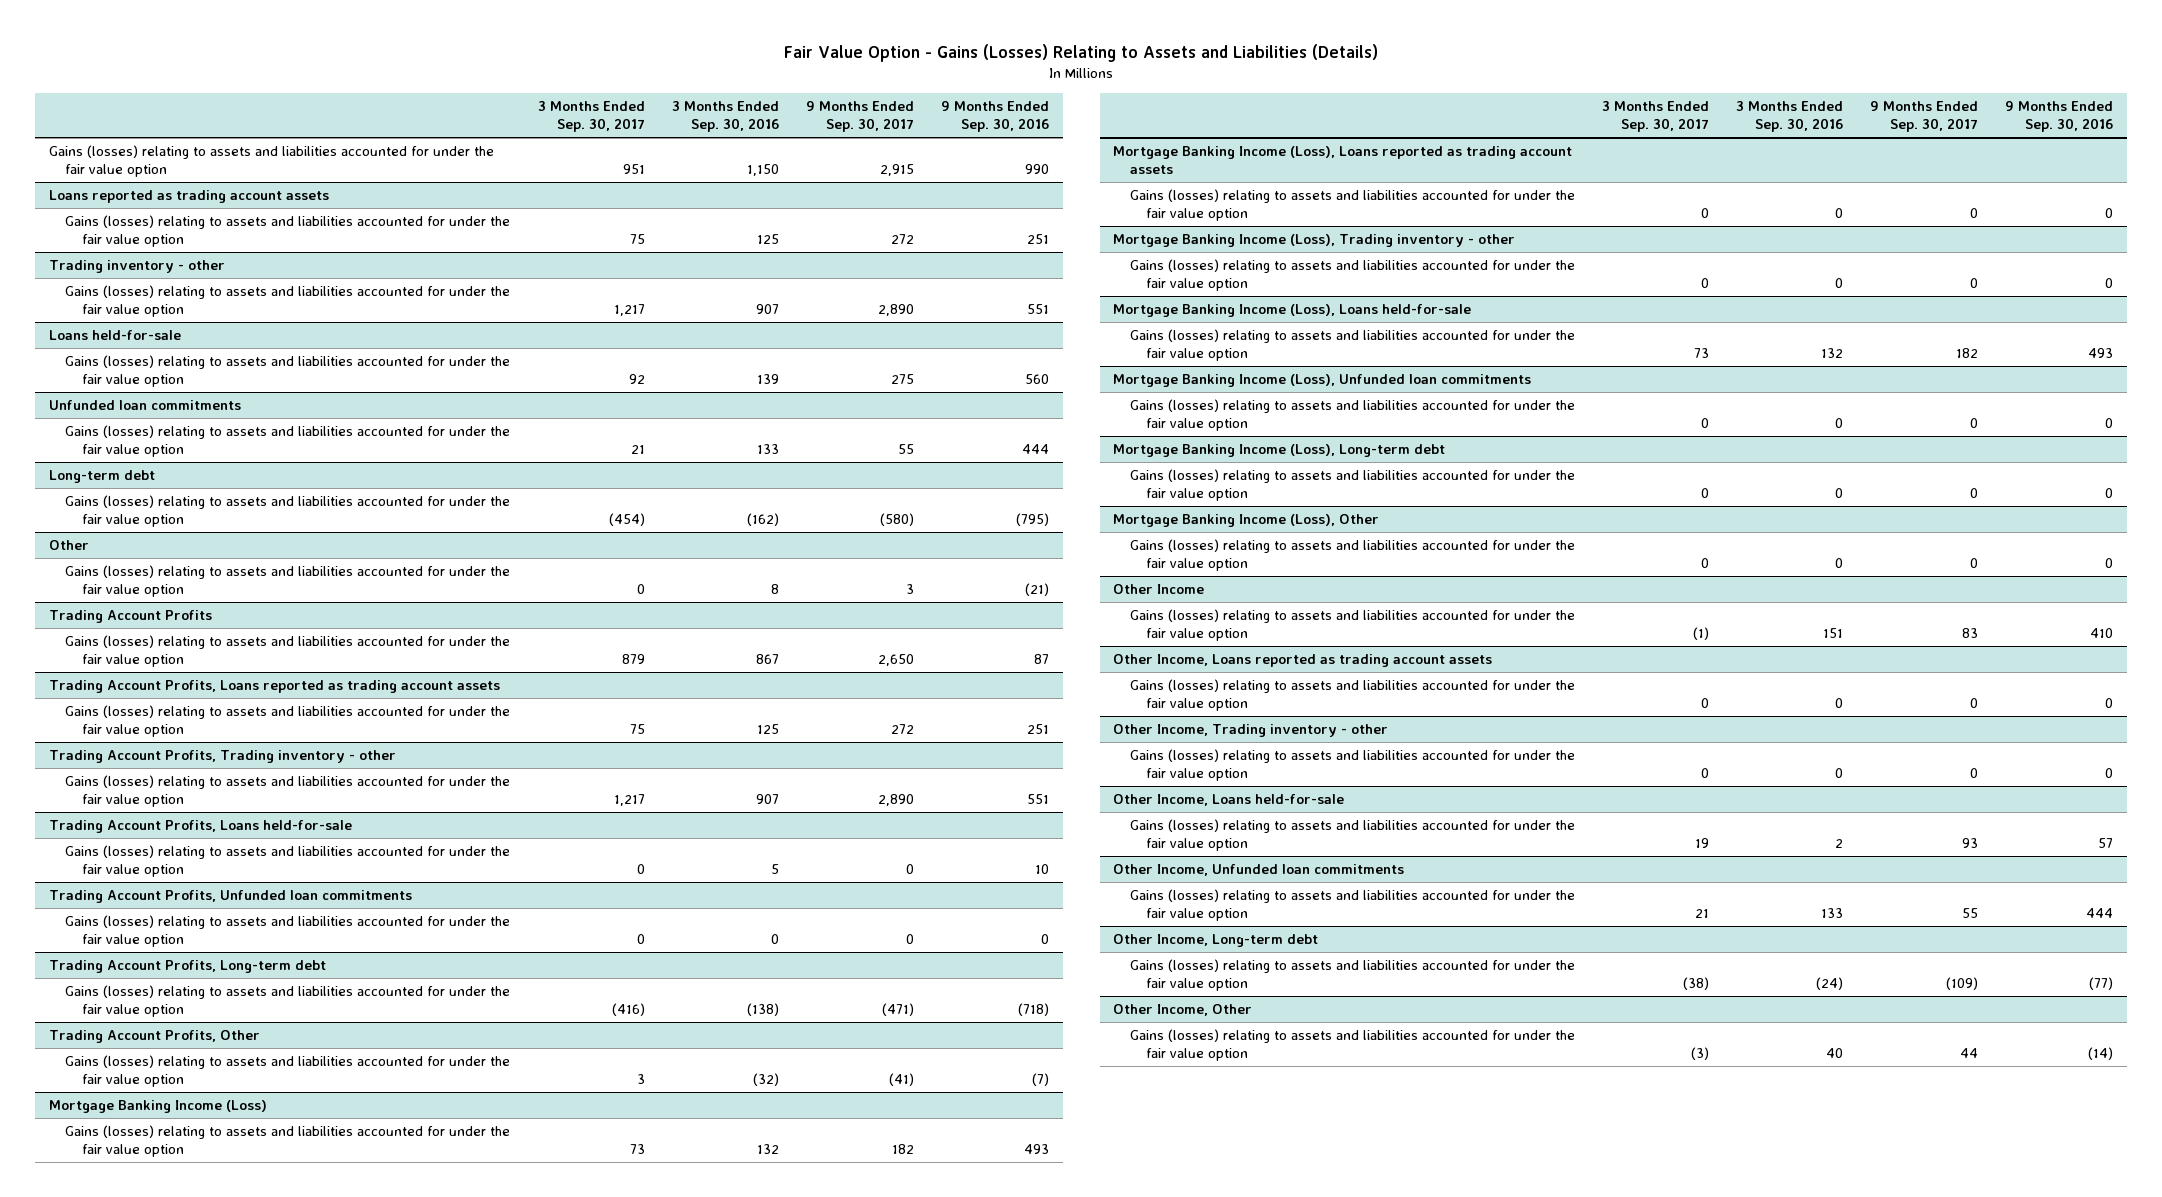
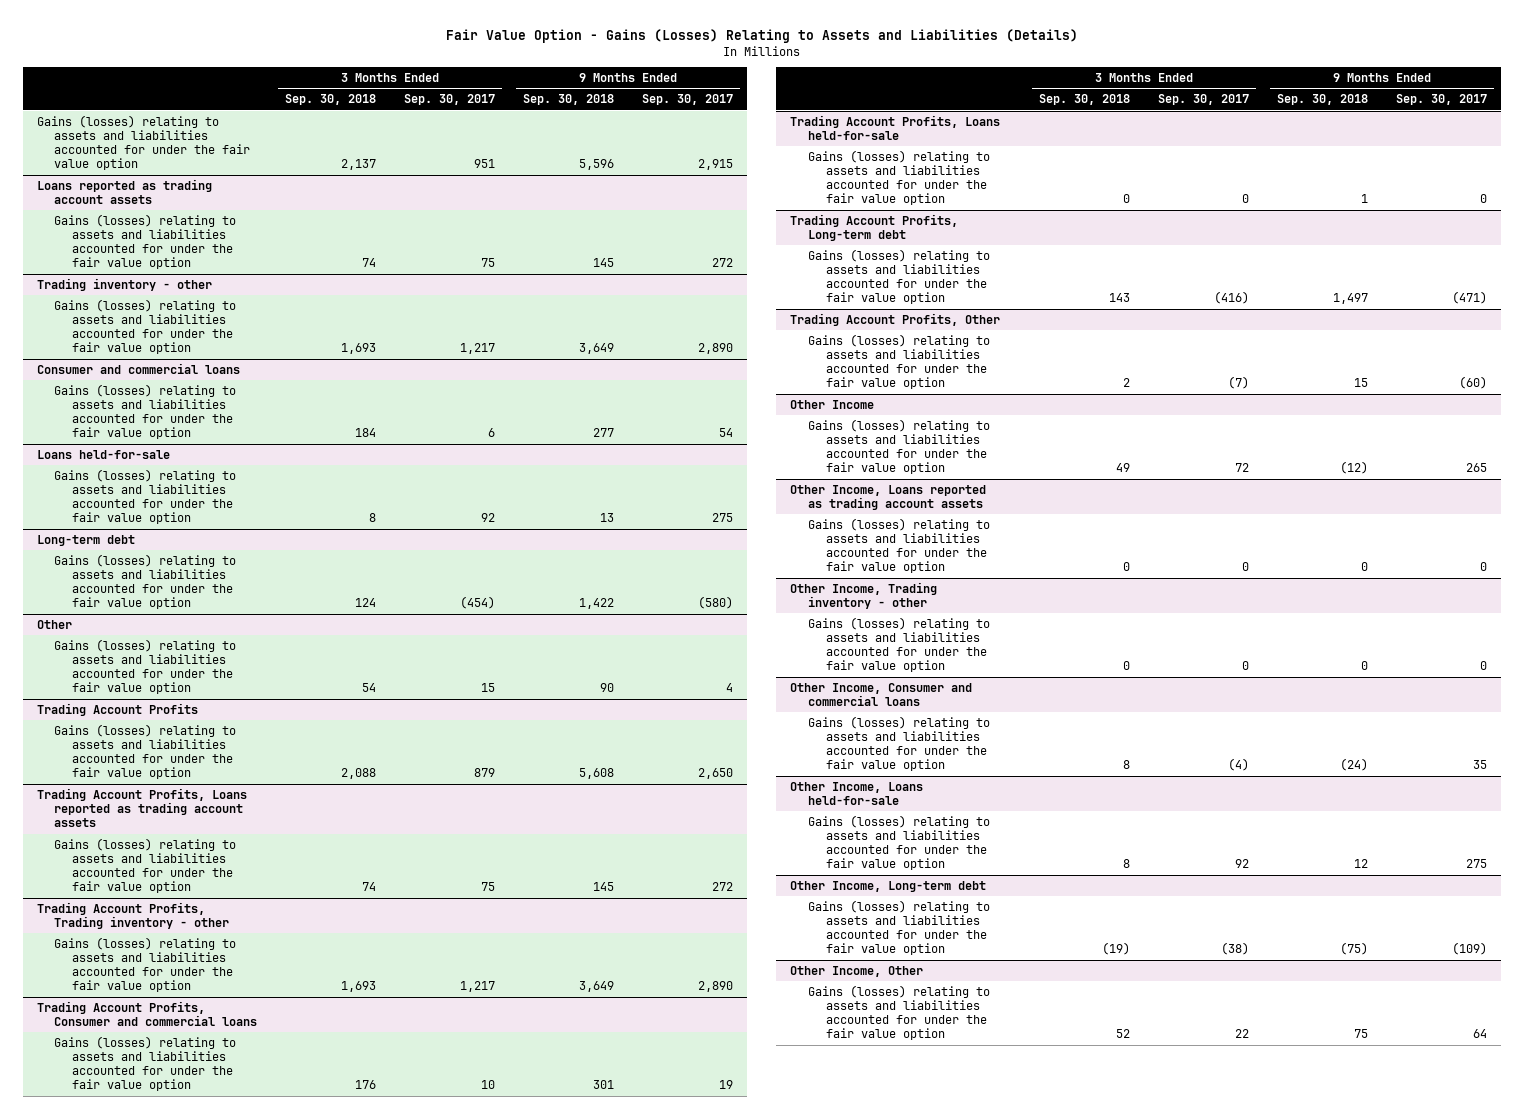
- | 3 Months Ended Sep. 30, 2017 | 3 Months Ended Sep. 30, 2016 | 9 Months Ended Sep. 30, 2017 | 9 Months Ended Sep. 30, 2016
+ | 3 Months Ended Sep. 30, 2018 | 3 Months Ended Sep. 30, 2017 | 9 Months Ended Sep. 30, 2018 | 9 Months Ended Sep. 30, 2017
+ Consumer and commercial loans
+ Gains (losses) relating to assets and liabilities accounted for under the fair value option | 184 | 6 | 277 | 54
- Unfunded loan commitments
- Gains (losses) relating to assets and liabilities accounted for under the fair value option | 21 | 133 | 55 | 444
@ Other
- Gains (losses) relating to assets and liabilities accounted for under the fair value option | 0 | 8 | 3 | (21)
+ Gains (losses) relating to assets and liabilities accounted for under the fair value option | 54 | 15 | 90 | 4
+ Trading Account Profits, Consumer and commercial loans
+ Gains (losses) relating to assets and liabilities accounted for under the fair value option | 176 | 10 | 301 | 19
- Trading Account Profits, Unfunded loan commitments
- Gains (losses) relating to assets and liabilities accounted for under the fair value option | 0 | 0 | 0 | 0
@ Trading Account Profits, Other
- Gains (losses) relating to assets and liabilities accounted for under the fair value option | 3 | (32) | (41) | (7)
- Mortgage Banking Income (Loss)
- Gains (losses) relating to assets and liabilities accounted for under the fair value option | 73 | 132 | 182 | 493
- Mortgage Banking Income (Loss), Loans reported as trading account assets
- Gains (losses) relating to assets and liabilities accounted for under the fair value option | 0 | 0 | 0 | 0
- Mortgage Banking Income (Loss), Trading inventory - other
- Gains (losses) relating to assets and liabilities accounted for under the fair value option | 0 | 0 | 0 | 0
- Mortgage Banking Income (Loss), Loans held-for-sale
- Gains (losses) relating to assets and liabilities accounted for under the fair value option | 73 | 132 | 182 | 493
- Mortgage Banking Income (Loss), Unfunded loan commitments
- Gains (losses) relating to assets and liabilities accounted for under the fair value option | 0 | 0 | 0 | 0
- Mortgage Banking Income (Loss), Long-term debt
- Gains (losses) relating to assets and liabilities accounted for under the fair value option | 0 | 0 | 0 | 0
- Mortgage Banking Income (Loss), Other
- Gains (losses) relating to assets and liabilities accounted for under the fair value option | 0 | 0 | 0 | 0
@ Trading Account Profits, Other
+ Gains (losses) relating to assets and liabilities accounted for under the fair value option | 2 | (7) | 15 | (60)
@ Other Income
- Gains (losses) relating to assets and liabilities accounted for under the fair value option | (1) | 151 | 83 | 410
+ Gains (losses) relating to assets and liabilities accounted for under the fair value option | 49 | 72 | (12) | 265
+ Other Income, Consumer and commercial loans
+ Gains (losses) relating to assets and liabilities accounted for under the fair value option | 8 | (4) | (24) | 35
@ Other Income, Loans held-for-sale
- Gains (losses) relating to assets and liabilities accounted for under the fair value option | 19 | 2 | 93 | 57
- Other Income, Unfunded loan commitments
- Gains (losses) relating to assets and liabilities accounted for under the fair value option | 21 | 133 | 55 | 444
@ Other Income, Loans held-for-sale
+ Gains (losses) relating to assets and liabilities accounted for under the fair value option | 8 | 92 | 12 | 275
@ Other Income, Other
- Gains (losses) relating to assets and liabilities accounted for under the fair value option | (3) | 40 | 44 | (14)
+ Gains (losses) relating to assets and liabilities accounted for under the fair value option | 52 | 22 | 75 | 64

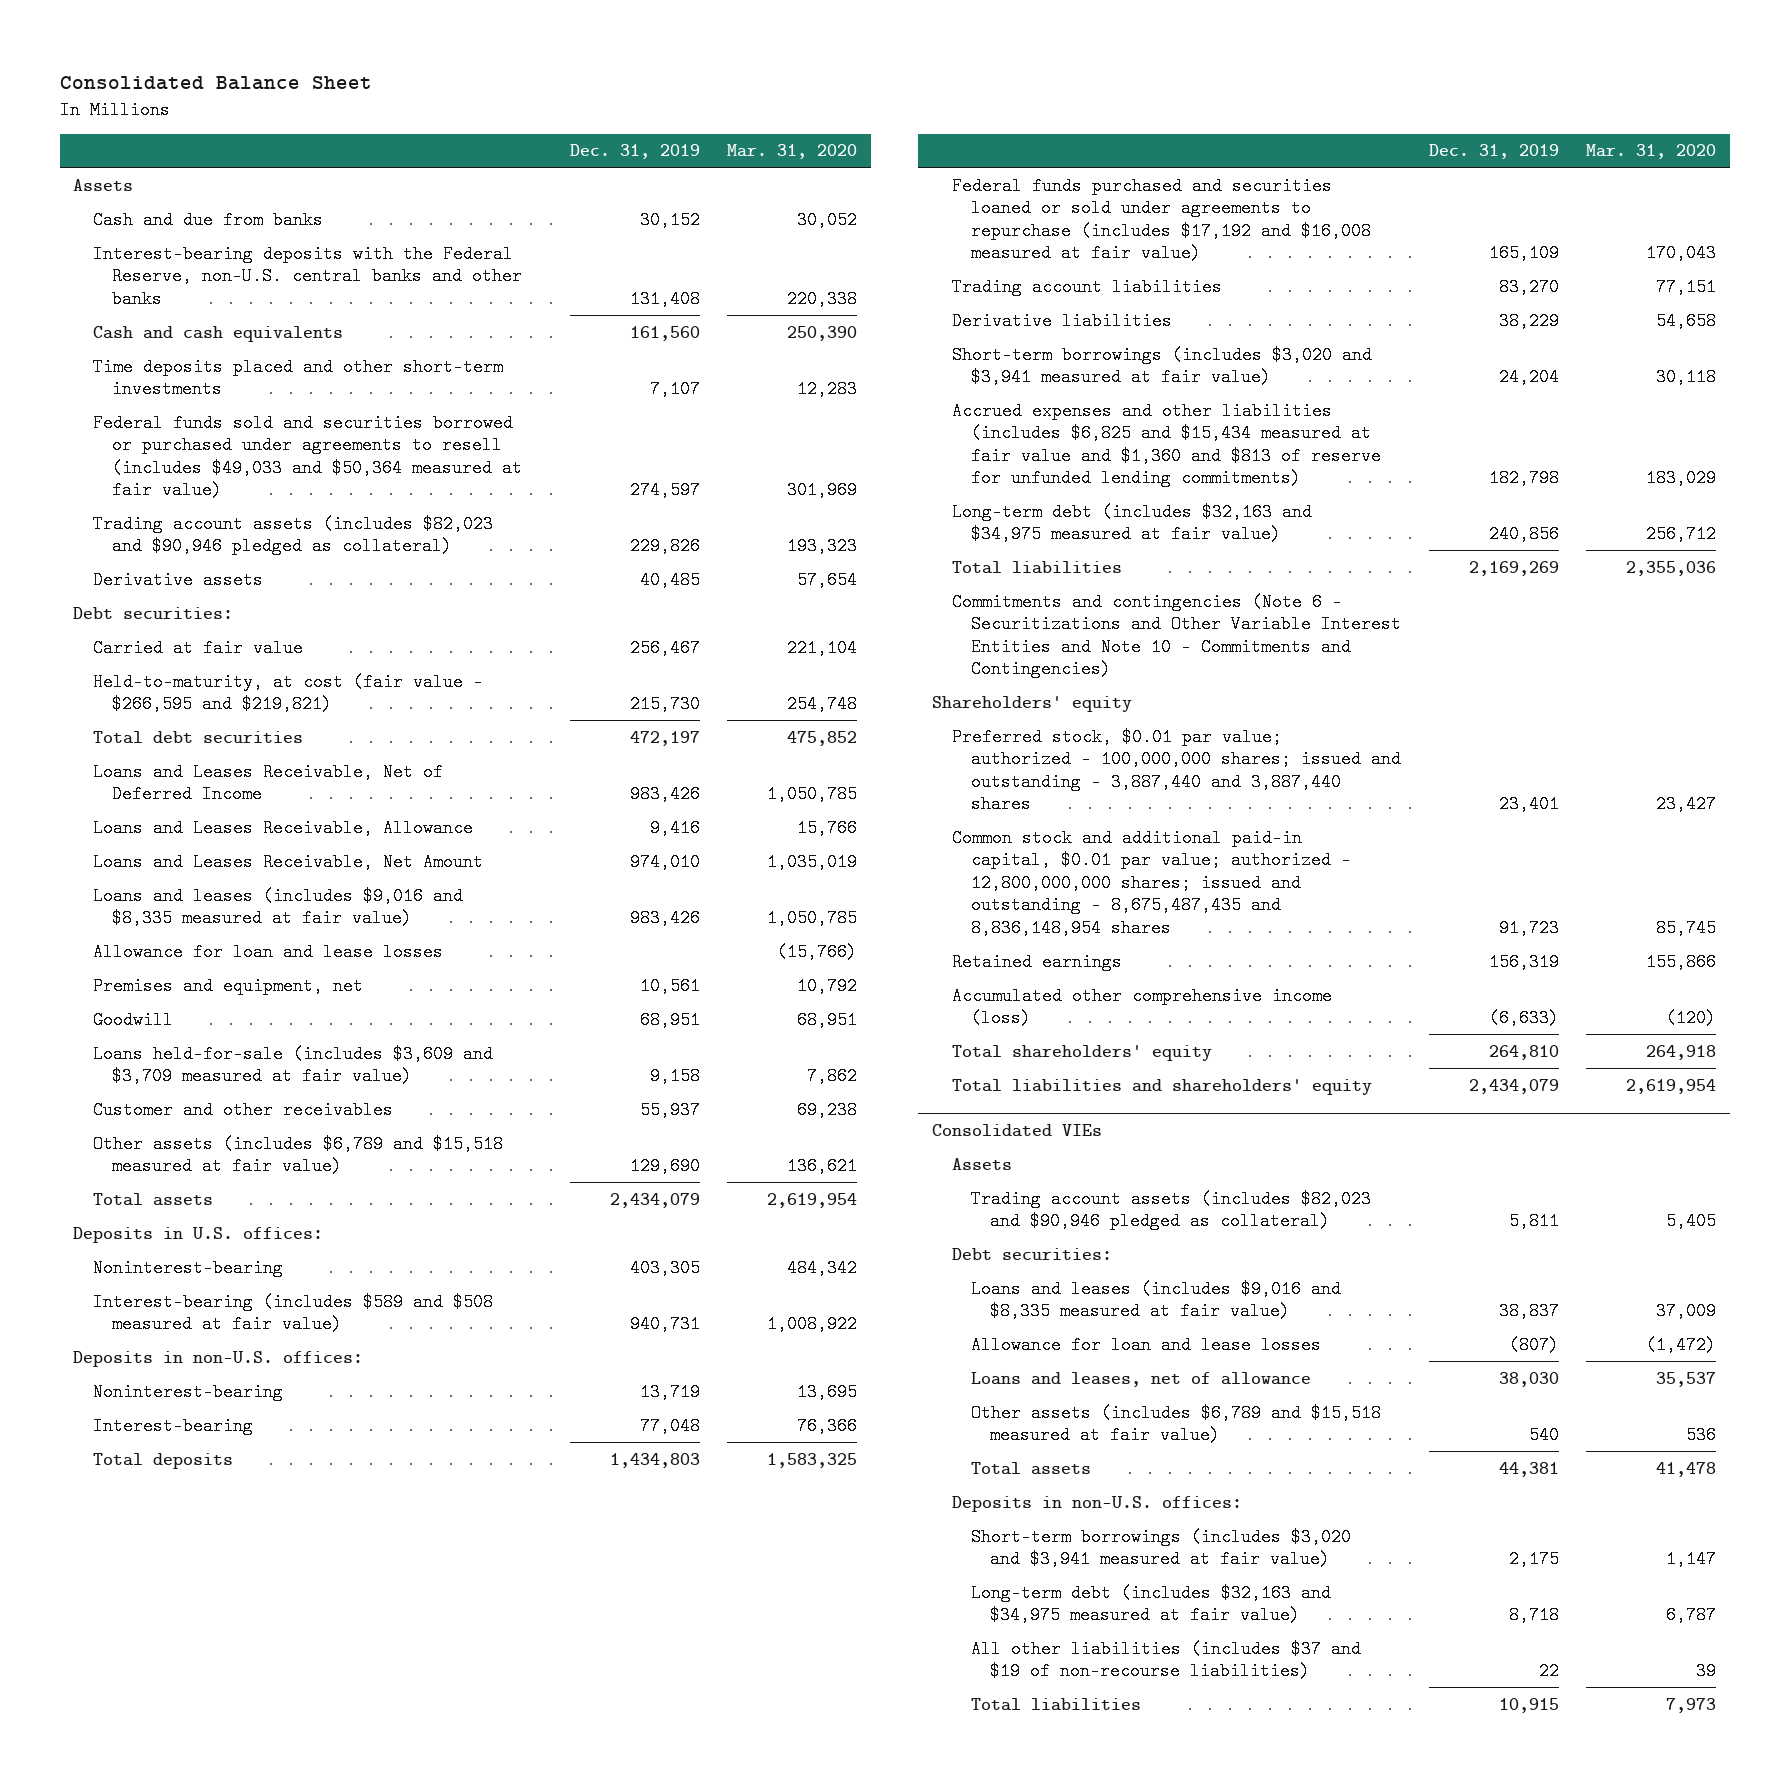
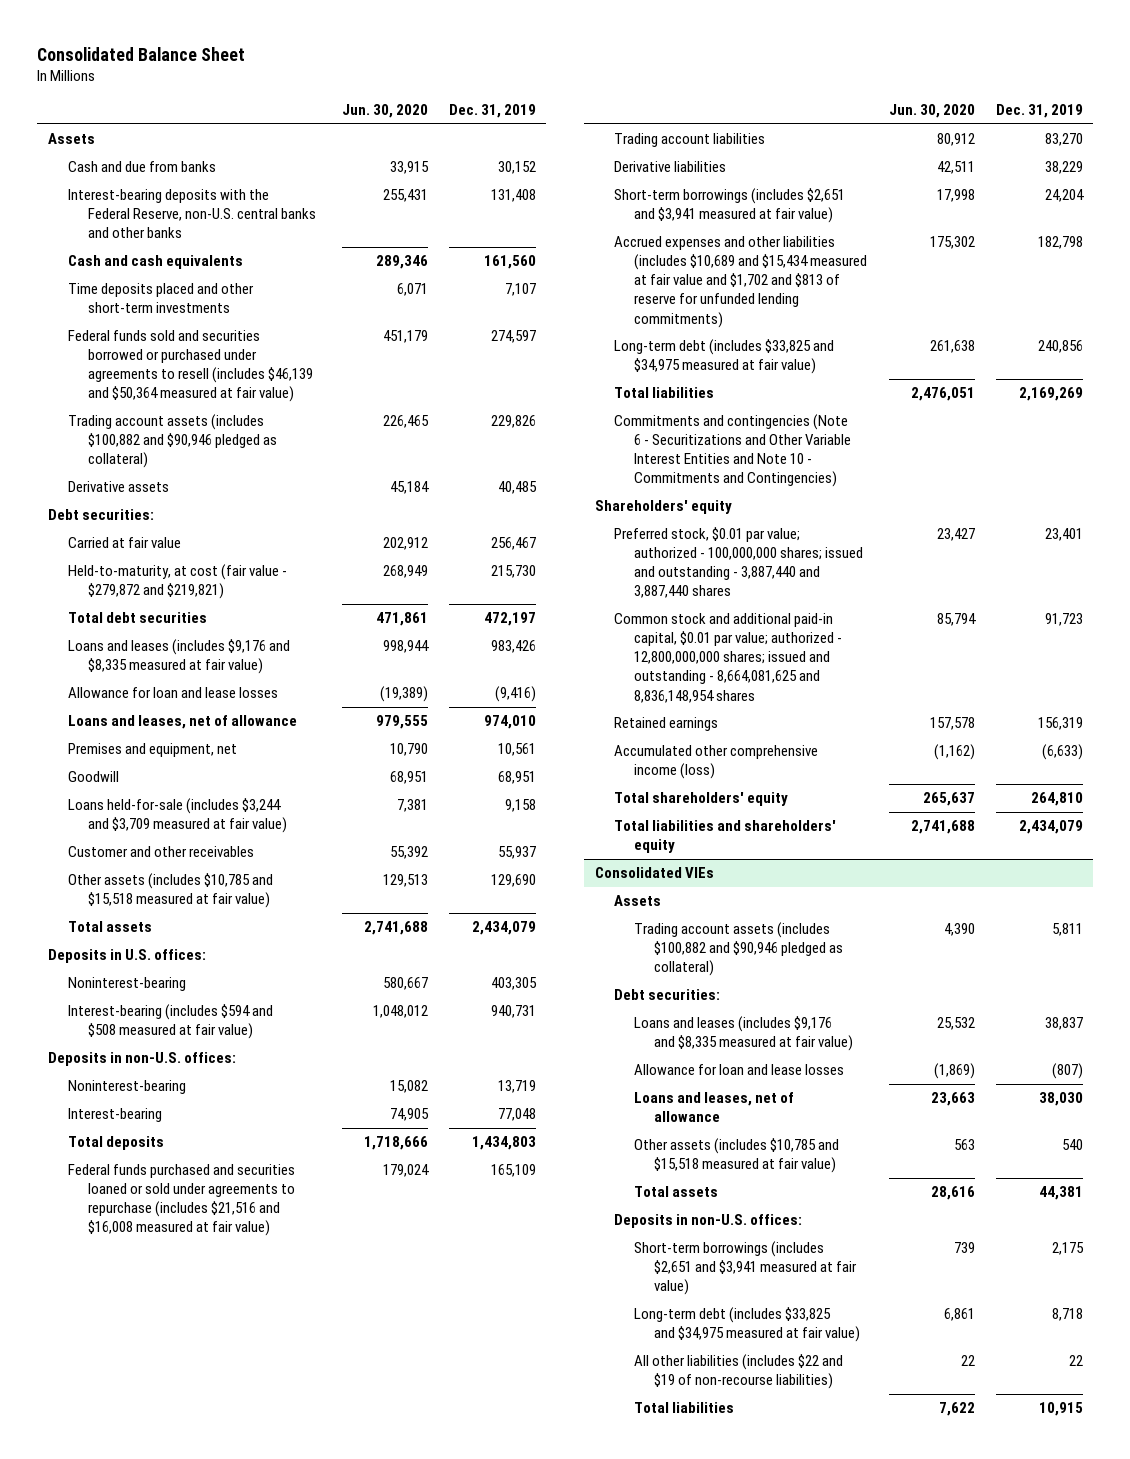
- | Dec. 31, 2019 | Mar. 31, 2020
+ | Jun. 30, 2020 | Dec. 31, 2019
- Federal funds sold and securities borrowed or purchased under agreements to resell (includes $49,033 and $50,364 measured at fair value) | 274,597 | 301,969
- Trading account assets (includes $82,023 and $90,946 pledged as collateral) | 229,826 | 193,323
+ Federal funds sold and securities borrowed or purchased under agreements to resell (includes $46,139 and $50,364 measured at fair value) | 451,179 | 274,597
+ Trading account assets (includes $100,882 and $90,946 pledged as collateral) | 226,465 | 229,826
- Held-to-maturity, at cost (fair value - $266,595 and $219,821) | 215,730 | 254,748
+ Held-to-maturity, at cost (fair value - $279,872 and $219,821) | 268,949 | 215,730
- Loans and Leases Receivable, Net of Deferred Income | 983,426 | 1,050,785
- Loans and Leases Receivable, Allowance | 9,416 | 15,766
- Loans and Leases Receivable, Net Amount | 974,010 | 1,035,019
- Loans and leases (includes $9,016 and $8,335 measured at fair value) | 983,426 | 1,050,785
- Allowance for loan and lease losses | | (15,766)
+ Loans and leases (includes $9,176 and $8,335 measured at fair value) | 998,944 | 983,426
+ Allowance for loan and lease losses | (19,389) | (9,416)
+ Loans and leases, net of allowance | 979,555 | 974,010
- Loans held-for-sale (includes $3,609 and $3,709 measured at fair value) | 9,158 | 7,862
+ Loans held-for-sale (includes $3,244 and $3,709 measured at fair value) | 7,381 | 9,158
- Other assets (includes $6,789 and $15,518 measured at fair value) | 129,690 | 136,621
+ Other assets (includes $10,785 and $15,518 measured at fair value) | 129,513 | 129,690
- Interest-bearing (includes $589 and $508 measured at fair value) | 940,731 | 1,008,922
+ Interest-bearing (includes $594 and $508 measured at fair value) | 1,048,012 | 940,731
- Federal funds purchased and securities loaned or sold under agreements to repurchase (includes $17,192 and $16,008 measured at fair value) | 165,109 | 170,043
+ Federal funds purchased and securities loaned or sold under agreements to repurchase (includes $21,516 and $16,008 measured at fair value) | 179,024 | 165,109
- Short-term borrowings (includes $3,020 and $3,941 measured at fair value) | 24,204 | 30,118
- Accrued expenses and other liabilities (includes $6,825 and $15,434 measured at fair value and $1,360 and $813 of reserve for unfunded lending commitments) | 182,798 | 183,029
- Long-term debt (includes $32,163 and $34,975 measured at fair value) | 240,856 | 256,712
+ Short-term borrowings (includes $2,651 and $3,941 measured at fair value) | 17,998 | 24,204
+ Accrued expenses and other liabilities (includes $10,689 and $15,434 measured at fair value and $1,702 and $813 of reserve for unfunded lending commitments) | 175,302 | 182,798
+ Long-term debt (includes $33,825 and $34,975 measured at fair value) | 261,638 | 240,856
- Common stock and additional paid-in capital, $0.01 par value; authorized - 12,800,000,000 shares; issued and outstanding - 8,675,487,435 and 8,836,148,954 shares | 91,723 | 85,745
+ Common stock and additional paid-in capital, $0.01 par value; authorized - 12,800,000,000 shares; issued and outstanding - 8,664,081,625 and 8,836,148,954 shares | 85,794 | 91,723
@ Consolidated VIEs
- Trading account assets (includes $82,023 and $90,946 pledged as collateral) | 5,811 | 5,405
+ Trading account assets (includes $100,882 and $90,946 pledged as collateral) | 4,390 | 5,811
- Loans and leases (includes $9,016 and $8,335 measured at fair value) | 38,837 | 37,009
+ Loans and leases (includes $9,176 and $8,335 measured at fair value) | 25,532 | 38,837
- Other assets (includes $6,789 and $15,518 measured at fair value) | 540 | 536
+ Other assets (includes $10,785 and $15,518 measured at fair value) | 563 | 540
- Short-term borrowings (includes $3,020 and $3,941 measured at fair value) | 2,175 | 1,147
- Long-term debt (includes $32,163 and $34,975 measured at fair value) | 8,718 | 6,787
- All other liabilities (includes $37 and $19 of non-recourse liabilities) | 22 | 39
+ Short-term borrowings (includes $2,651 and $3,941 measured at fair value) | 739 | 2,175
+ Long-term debt (includes $33,825 and $34,975 measured at fair value) | 6,861 | 8,718
+ All other liabilities (includes $22 and $19 of non-recourse liabilities) | 22 | 22

